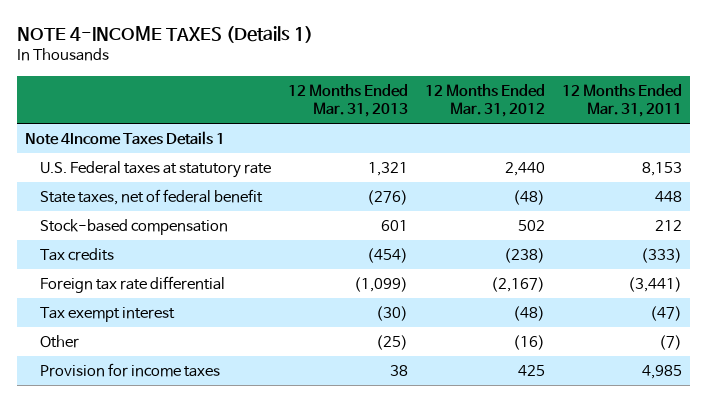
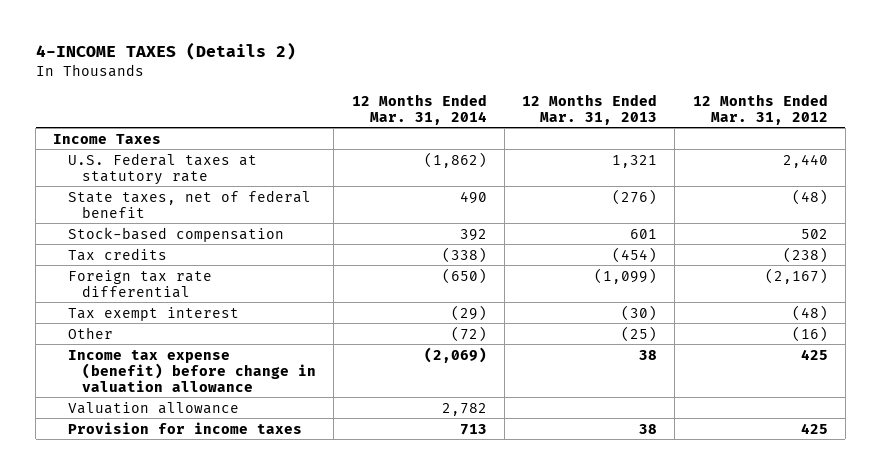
- NOTE 4-INCOME TAXES (Details 1)
+ 4-INCOME TAXES (Details 2)
- | 12 Months Ended Mar. 31, 2013 | 12 Months Ended Mar. 31, 2012 | 12 Months Ended Mar. 31, 2011
+ | 12 Months Ended Mar. 31, 2014 | 12 Months Ended Mar. 31, 2013 | 12 Months Ended Mar. 31, 2012
- Note 4Income Taxes Details 1
+ Income Taxes
+ Income tax expense (benefit) before change in valuation allowance | (2,069) | 38 | 425
+ Valuation allowance | 2,782 | |

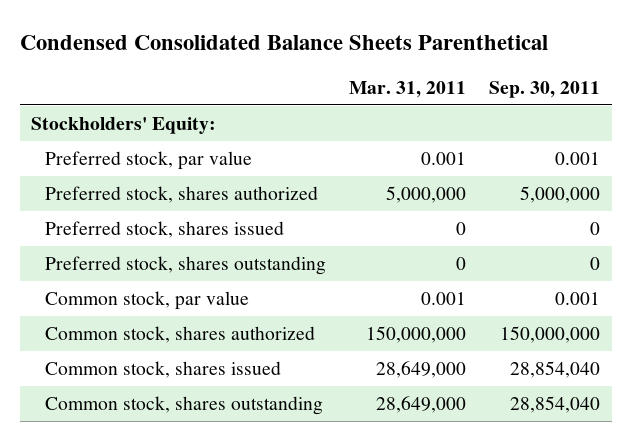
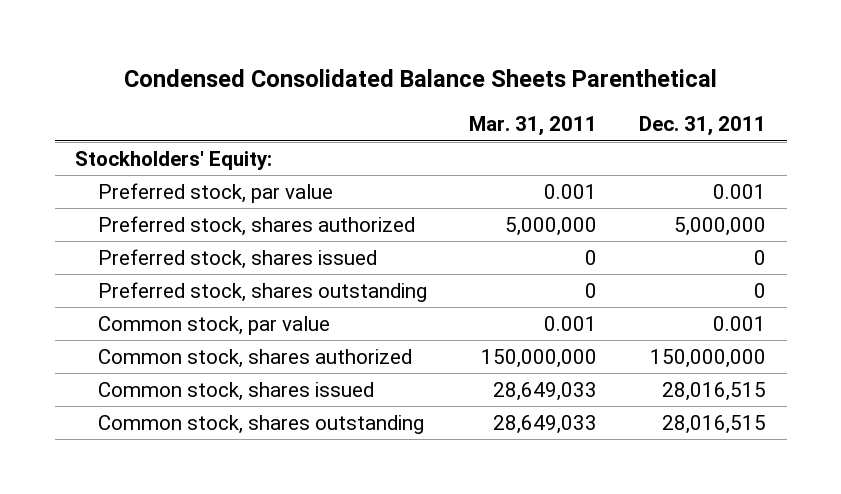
- | Mar. 31, 2011 | Sep. 30, 2011
+ | Mar. 31, 2011 | Dec. 31, 2011
- Common stock, shares issued | 28,649,000 | 28,854,040
- Common stock, shares outstanding | 28,649,000 | 28,854,040
+ Common stock, shares issued | 28,649,033 | 28,016,515
+ Common stock, shares outstanding | 28,649,033 | 28,016,515

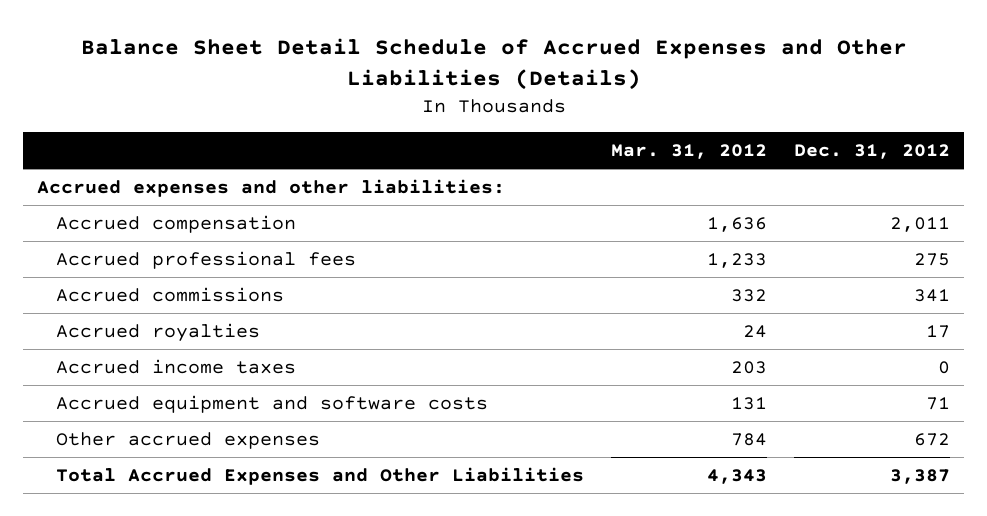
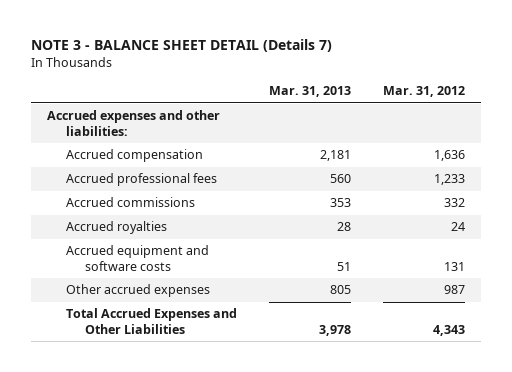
- Balance Sheet Detail Schedule of Accrued Expenses and Other Liabilities (Details)
+ NOTE 3 - BALANCE SHEET DETAIL (Details 7)
- | Mar. 31, 2012 | Dec. 31, 2012
+ | Mar. 31, 2013 | Mar. 31, 2012
- Accrued income taxes | 203 | 0
- Other accrued expenses | 784 | 672
+ Other accrued expenses | 805 | 987

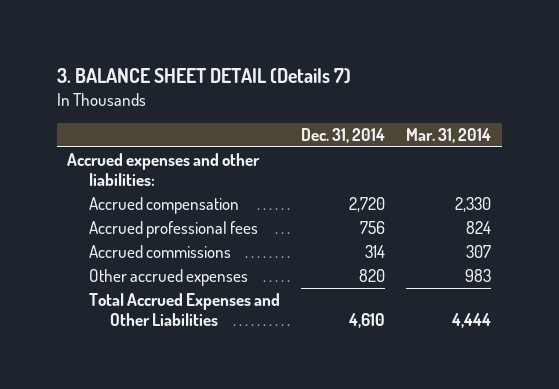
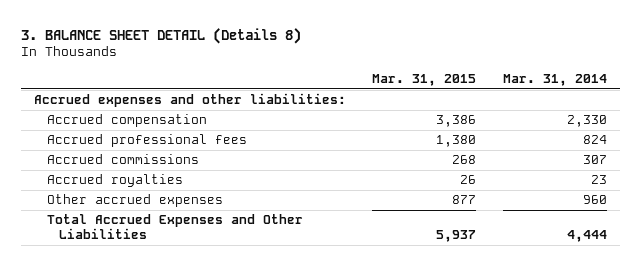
- 3. BALANCE SHEET DETAIL (Details 7)
+ 3. BALANCE SHEET DETAIL (Details 8)
- | Dec. 31, 2014 | Mar. 31, 2014
+ | Mar. 31, 2015 | Mar. 31, 2014
- Other accrued expenses | 820 | 983
+ Accrued royalties | 26 | 23
+ Other accrued expenses | 877 | 960

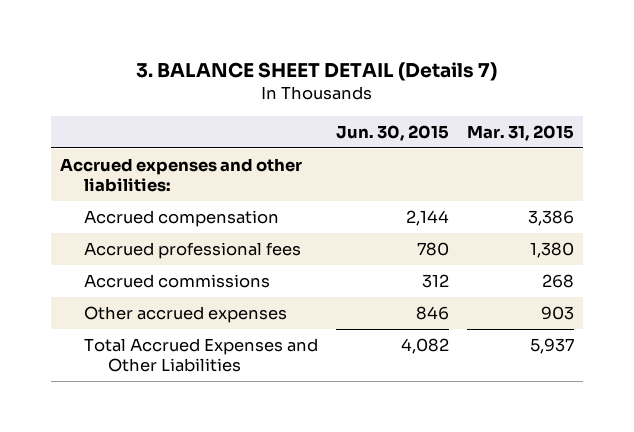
- 3. BALANCE SHEET DETAIL (Details 8)
+ 3. BALANCE SHEET DETAIL (Details 7)
- | Mar. 31, 2015 | Mar. 31, 2014
+ | Jun. 30, 2015 | Mar. 31, 2015
- Accrued royalties | 26 | 23
- Other accrued expenses | 877 | 960
+ Other accrued expenses | 846 | 903

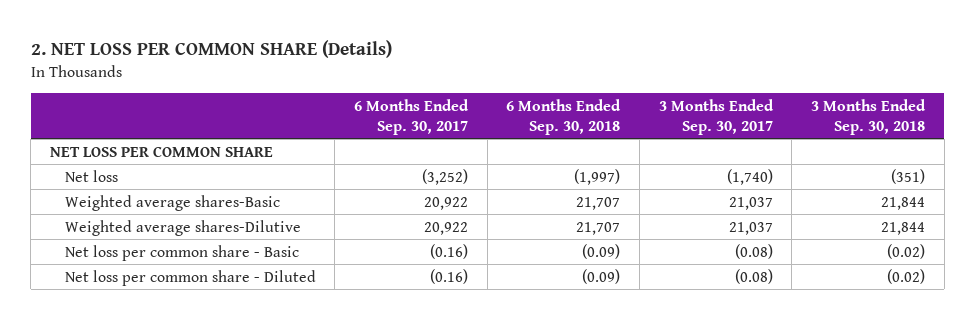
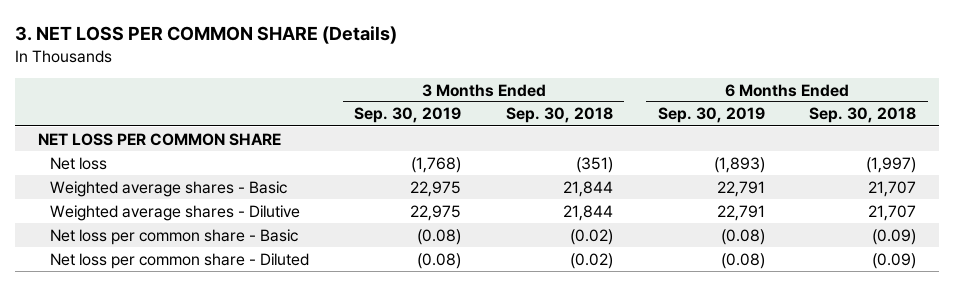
- 2. NET LOSS PER COMMON SHARE (Details)
+ 3. NET LOSS PER COMMON SHARE (Details)
- | 6 Months Ended Sep. 30, 2017 | 6 Months Ended Sep. 30, 2018 | 3 Months Ended Sep. 30, 2017 | 3 Months Ended Sep. 30, 2018
+ | 3 Months Ended Sep. 30, 2019 | 3 Months Ended Sep. 30, 2018 | 6 Months Ended Sep. 30, 2019 | 6 Months Ended Sep. 30, 2018
- Weighted average shares-Basic | 20,922 | 21,707 | 21,037 | 21,844
- Weighted average shares-Dilutive | 20,922 | 21,707 | 21,037 | 21,844
+ Weighted average shares - Basic | 22,975 | 21,844 | 22,791 | 21,707
+ Weighted average shares - Dilutive | 22,975 | 21,844 | 22,791 | 21,707

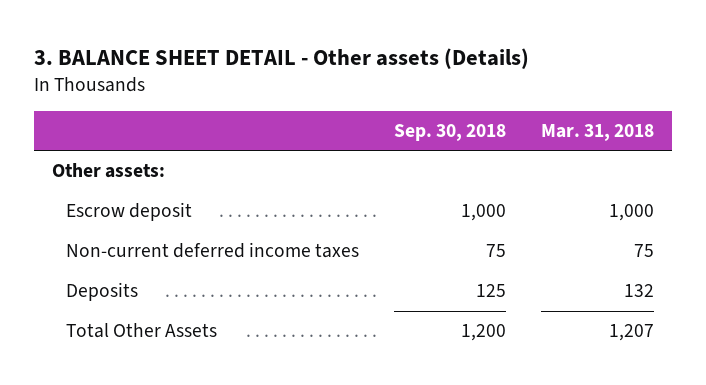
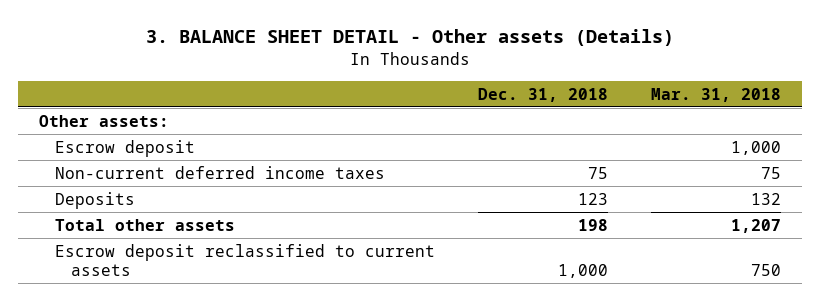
- | Sep. 30, 2018 | Mar. 31, 2018
+ | Dec. 31, 2018 | Mar. 31, 2018
- Total Other Assets | 1,200 | 1,207
+ Total other assets | 198 | 1,207
+ Escrow deposit reclassified to current assets | 1,000 | 750

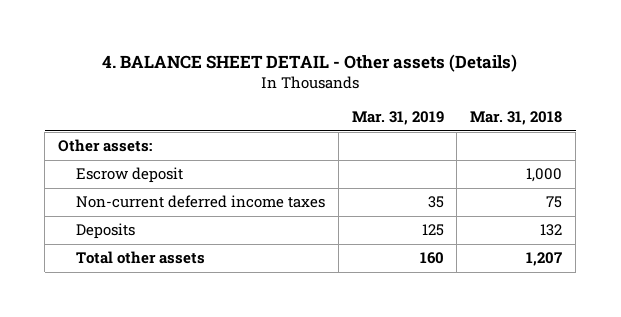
- 3. BALANCE SHEET DETAIL - Other assets (Details)
+ 4. BALANCE SHEET DETAIL - Other assets (Details)
- | Dec. 31, 2018 | Mar. 31, 2018
+ | Mar. 31, 2019 | Mar. 31, 2018
- Escrow deposit reclassified to current assets | 1,000 | 750

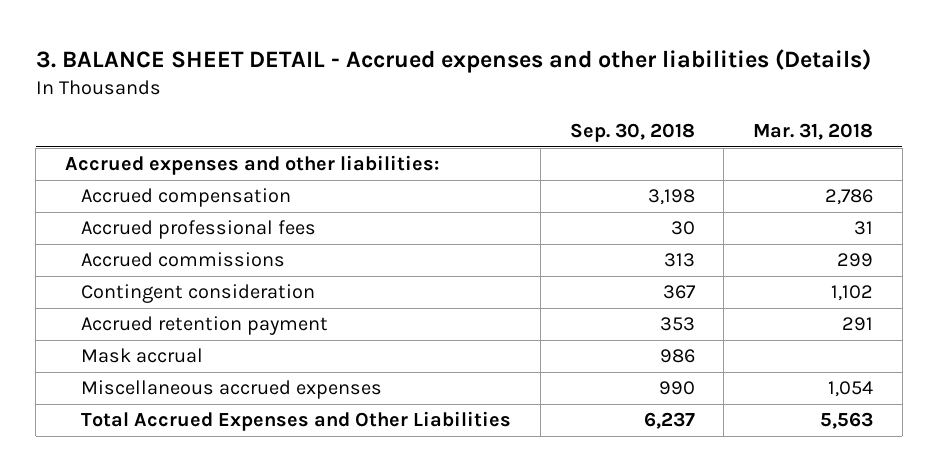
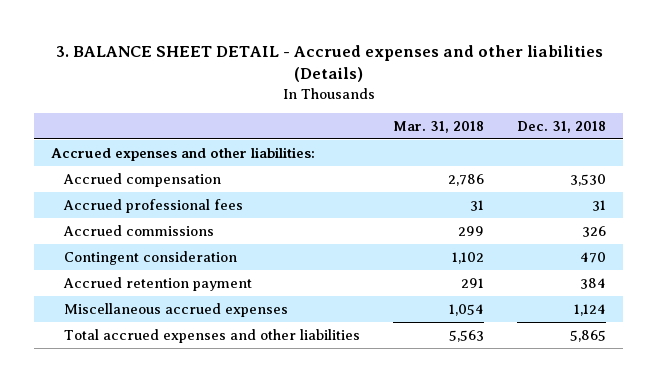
- | Sep. 30, 2018 | Mar. 31, 2018
+ | Mar. 31, 2018 | Dec. 31, 2018
- Mask accrual | 986 |
- Total Accrued Expenses and Other Liabilities | 6,237 | 5,563
+ Total accrued expenses and other liabilities | 5,563 | 5,865

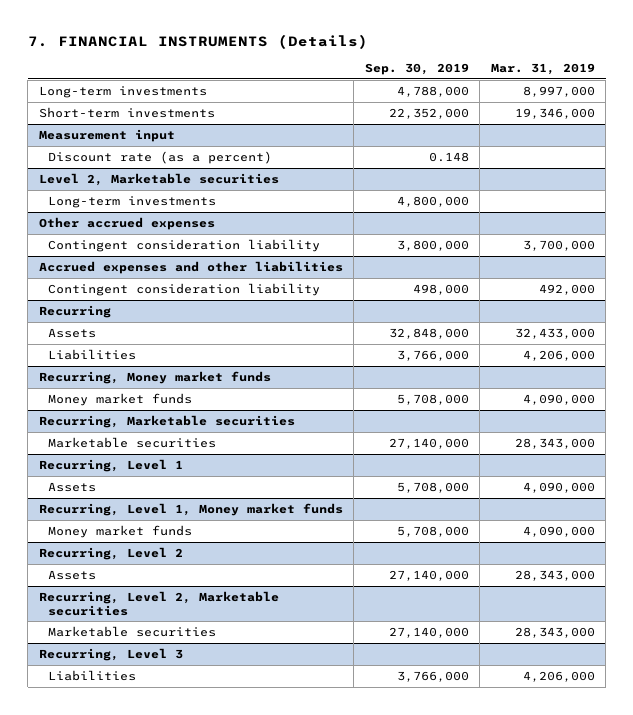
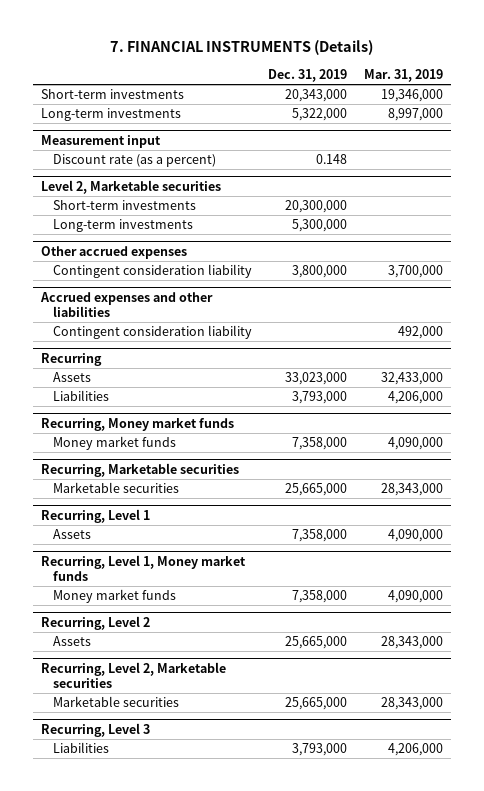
- | Sep. 30, 2019 | Mar. 31, 2019
+ | Dec. 31, 2019 | Mar. 31, 2019
moved down: Long-term investments | 5,322,000 | 8,997,000
@ Level 2, Marketable securities
+ Short-term investments | 20,300,000 |

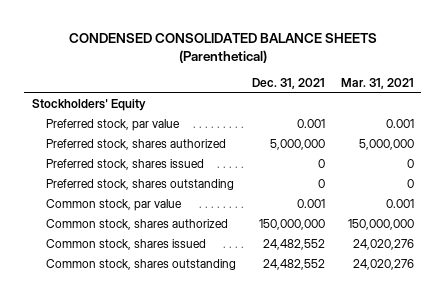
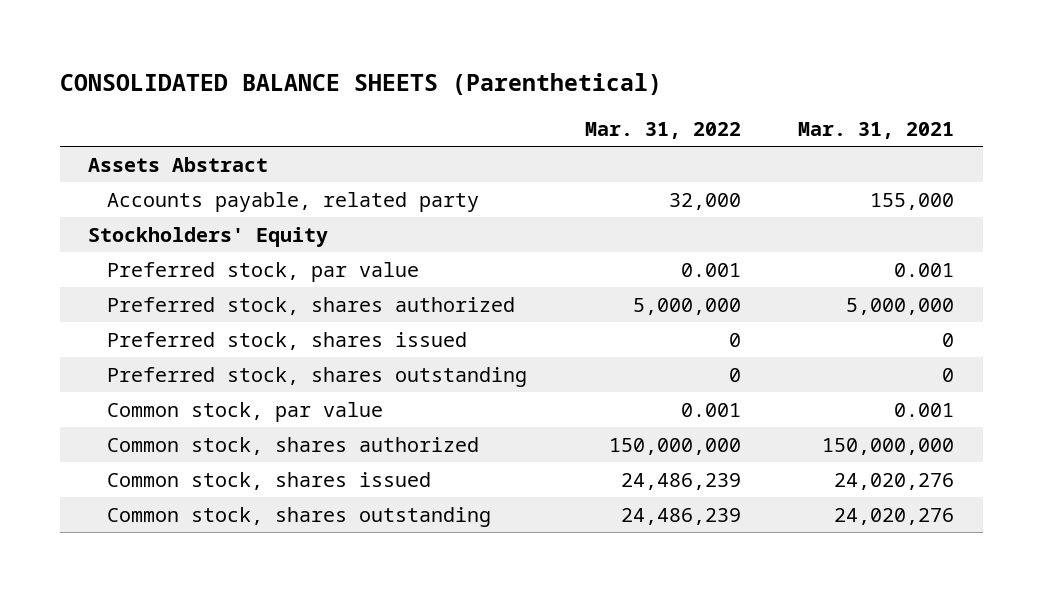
- CONDENSED CONSOLIDATED BALANCE SHEETS (Parenthetical)
+ CONSOLIDATED BALANCE SHEETS (Parenthetical)
- | Dec. 31, 2021 | Mar. 31, 2021
+ | Mar. 31, 2022 | Mar. 31, 2021
+ Assets Abstract
+ Accounts payable, related party | 32,000 | 155,000

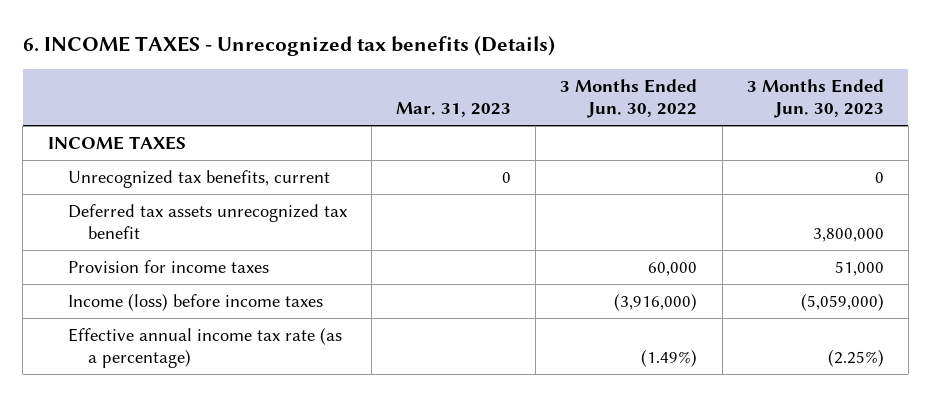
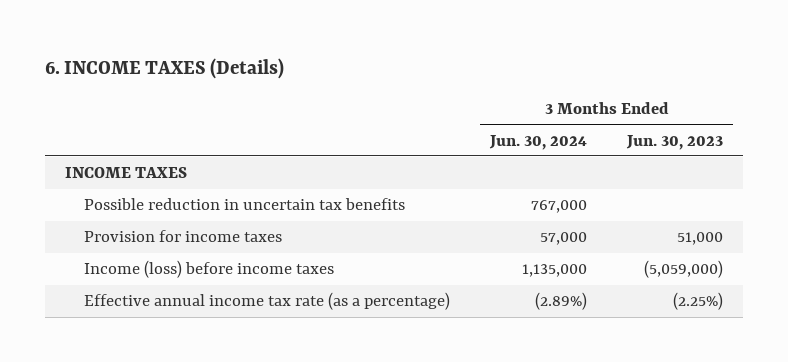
- 6. INCOME TAXES - Unrecognized tax benefits (Details)
+ 6. INCOME TAXES (Details)
- | Mar. 31, 2023 | 3 Months Ended Jun. 30, 2022 | 3 Months Ended Jun. 30, 2023
+ | 3 Months Ended Jun. 30, 2024 | 3 Months Ended Jun. 30, 2023
- Unrecognized tax benefits, current | 0 | | 0
- Deferred tax assets unrecognized tax benefit | | | 3,800,000
+ Possible reduction in uncertain tax benefits | 767,000 |

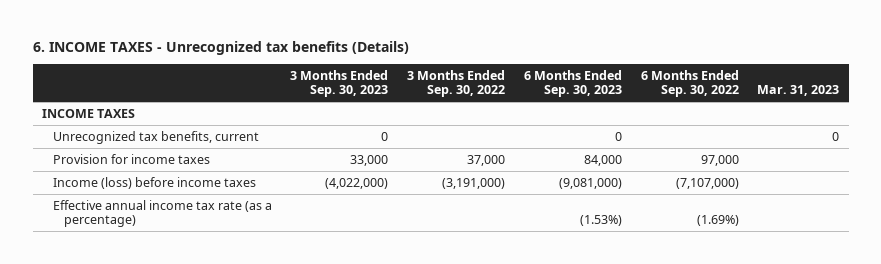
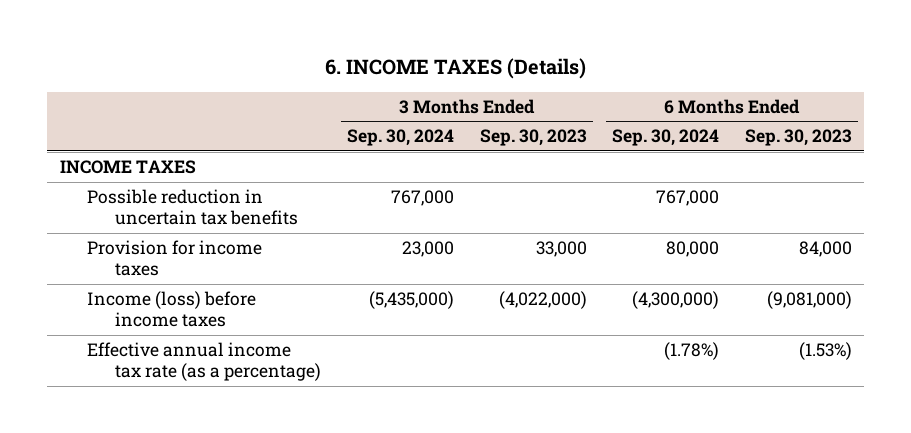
- 6. INCOME TAXES - Unrecognized tax benefits (Details)
+ 6. INCOME TAXES (Details)
- | 3 Months Ended Sep. 30, 2023 | 3 Months Ended Sep. 30, 2022 | 6 Months Ended Sep. 30, 2023 | 6 Months Ended Sep. 30, 2022 | Mar. 31, 2023
+ | 3 Months Ended Sep. 30, 2024 | 3 Months Ended Sep. 30, 2023 | 6 Months Ended Sep. 30, 2024 | 6 Months Ended Sep. 30, 2023
- Unrecognized tax benefits, current | 0 | | 0 | | 0
+ Possible reduction in uncertain tax benefits | 767,000 | | 767,000 |

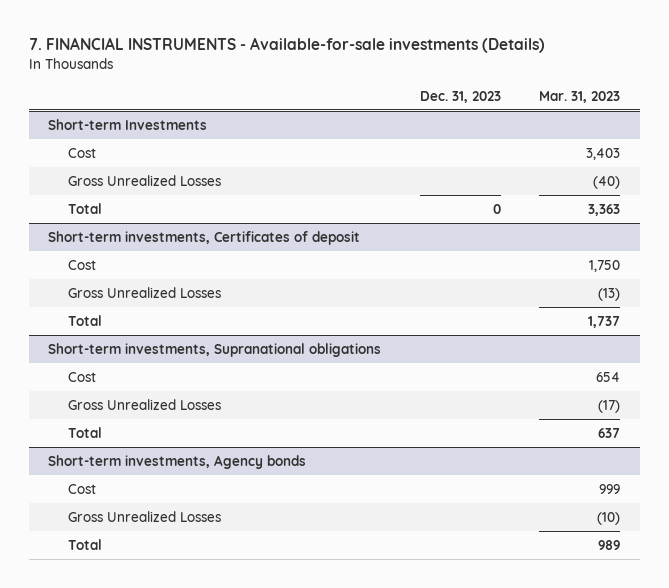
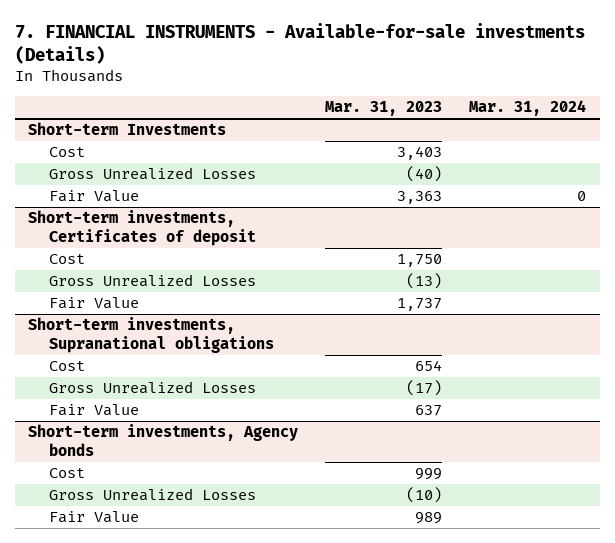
- | Dec. 31, 2023 | Mar. 31, 2023
+ | Mar. 31, 2023 | Mar. 31, 2024
@ Short-term Investments
- Total | 0 | 3,363
+ Fair Value | 3,363 | 0
@ Short-term investments, Certificates of deposit
- Total | | 1,737
+ Fair Value | 1,737 |
@ Short-term investments, Supranational obligations
- Total | | 637
+ Fair Value | 637 |
@ Short-term investments, Agency bonds
- Total | | 989
+ Fair Value | 989 |

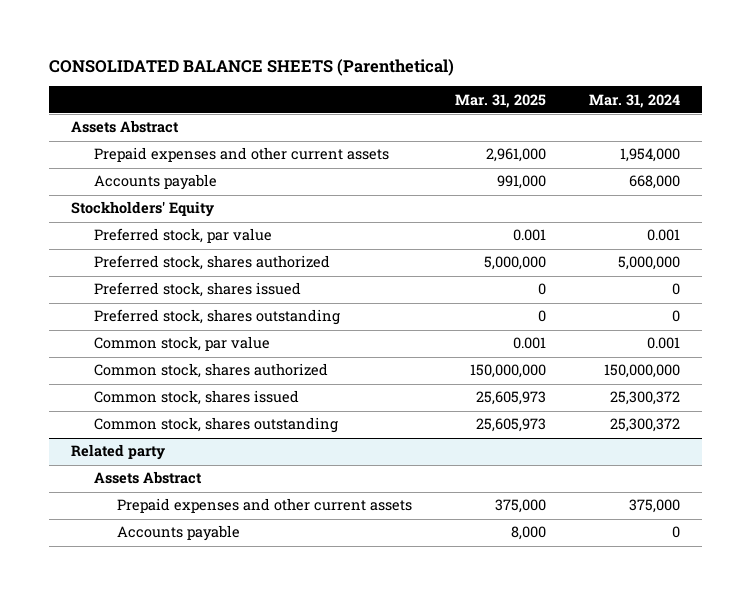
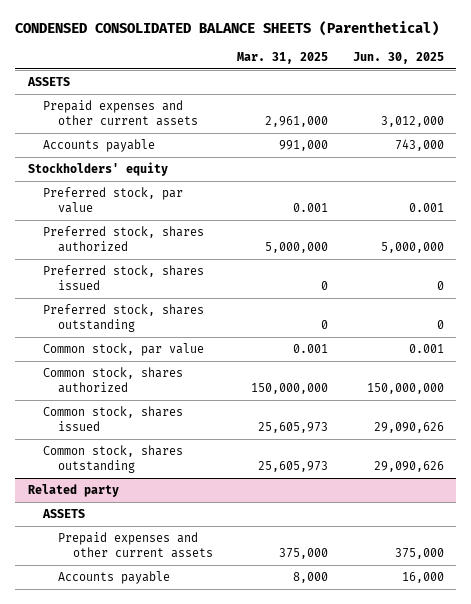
- CONSOLIDATED BALANCE SHEETS (Parenthetical)
+ CONDENSED CONSOLIDATED BALANCE SHEETS (Parenthetical)
- | Mar. 31, 2025 | Mar. 31, 2024
+ | Mar. 31, 2025 | Jun. 30, 2025
- Assets Abstract
+ ASSETS
- Stockholders' Equity
+ Stockholders' equity
@ Related party
- Assets Abstract
+ ASSETS

